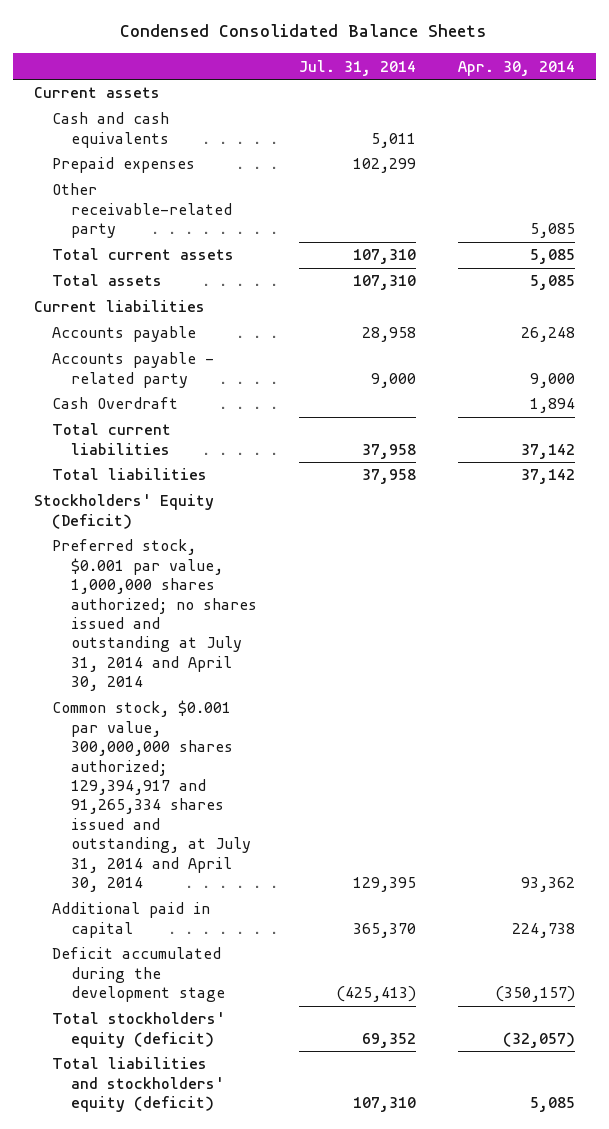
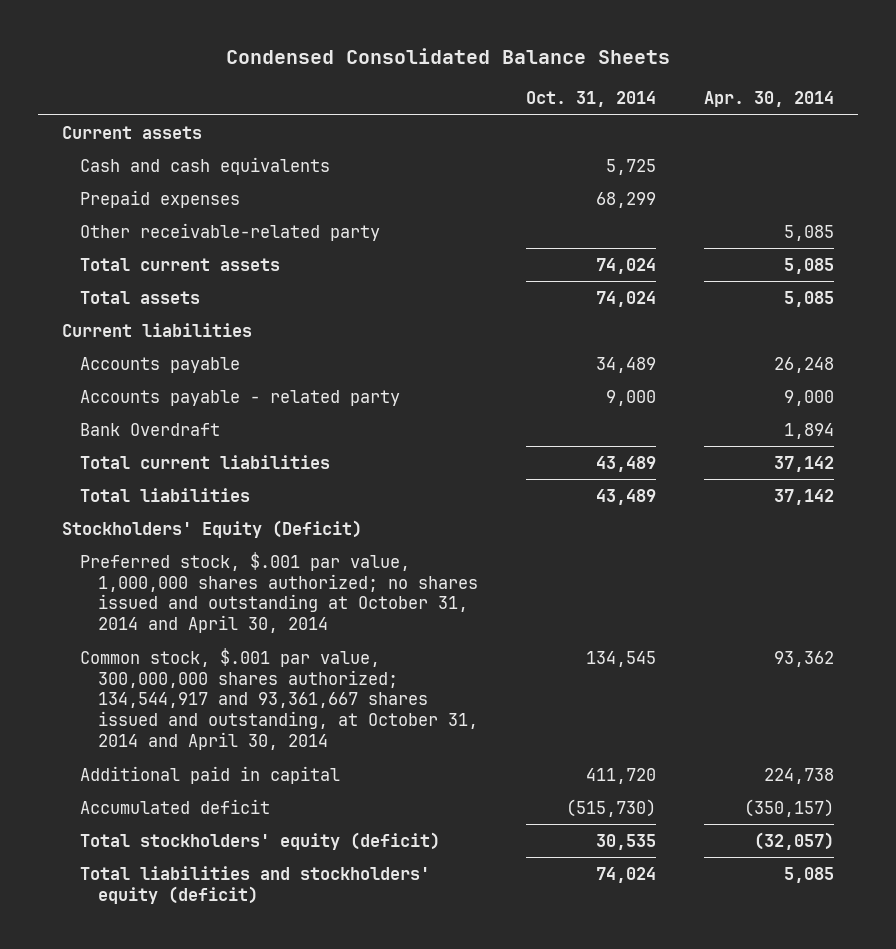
- | Jul. 31, 2014 | Apr. 30, 2014
+ | Oct. 31, 2014 | Apr. 30, 2014
- Cash Overdraft | | 1,894
+ Bank Overdraft | | 1,894
- Preferred stock, $0.001 par value, 1,000,000 shares authorized; no shares issued and outstanding at July 31, 2014 and April 30, 2014
- Common stock, $0.001 par value, 300,000,000 shares authorized; 129,394,917 and 91,265,334 shares issued and outstanding, at July 31, 2014 and April 30, 2014 | 129,395 | 93,362
+ Preferred stock, $.001 par value, 1,000,000 shares authorized; no shares issued and outstanding at October 31, 2014 and April 30, 2014
+ Common stock, $.001 par value, 300,000,000 shares authorized; 134,544,917 and 93,361,667 shares issued and outstanding, at October 31, 2014 and April 30, 2014 | 134,545 | 93,362
- Deficit accumulated during the development stage | (425,413) | (350,157)
+ Accumulated deficit | (515,730) | (350,157)

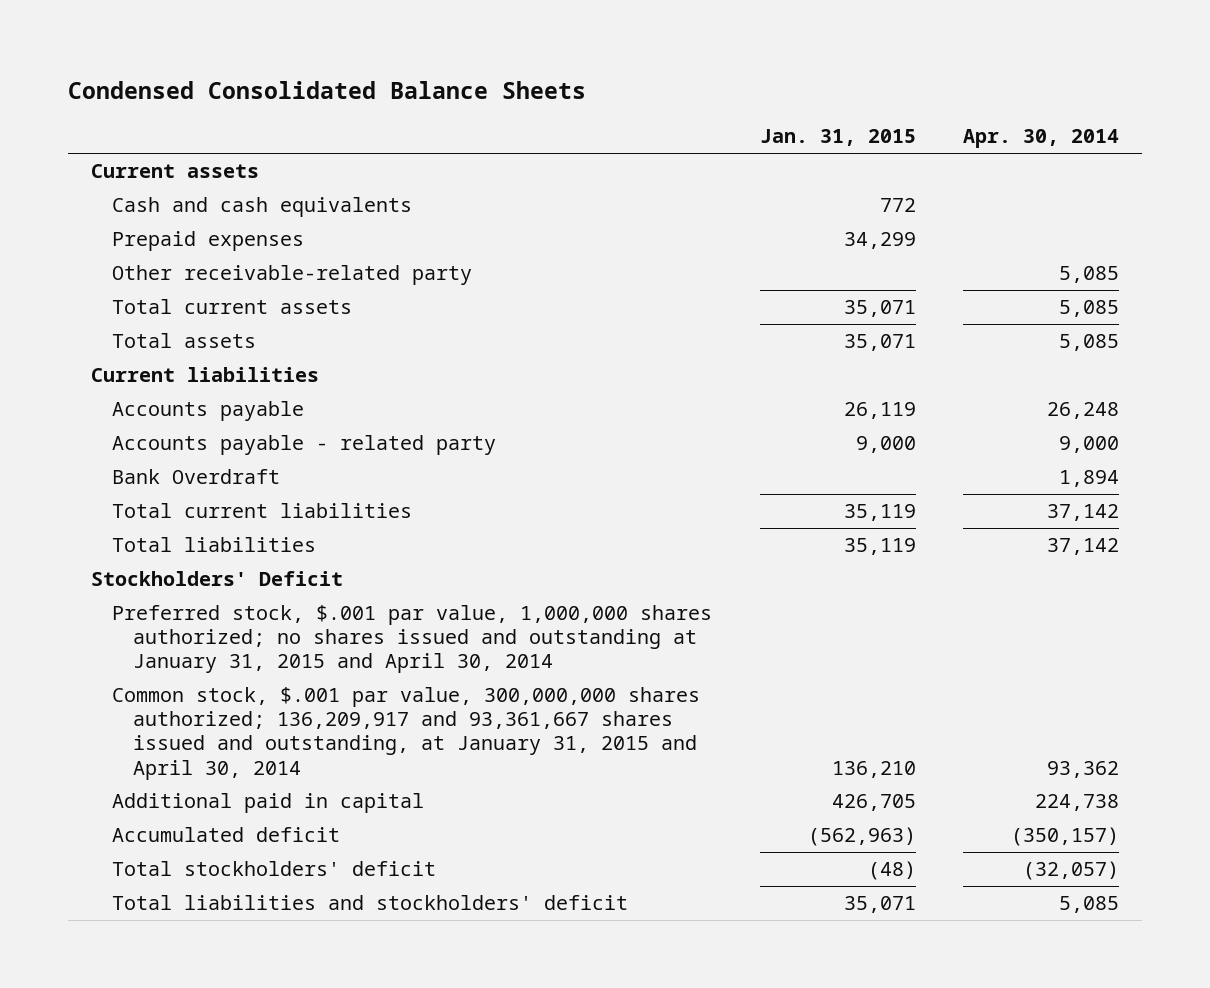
- | Oct. 31, 2014 | Apr. 30, 2014
+ | Jan. 31, 2015 | Apr. 30, 2014
- Stockholders' Equity (Deficit)
- Preferred stock, $.001 par value, 1,000,000 shares authorized; no shares issued and outstanding at October 31, 2014 and April 30, 2014
- Common stock, $.001 par value, 300,000,000 shares authorized; 134,544,917 and 93,361,667 shares issued and outstanding, at October 31, 2014 and April 30, 2014 | 134,545 | 93,362
+ Stockholders' Deficit
+ Preferred stock, $.001 par value, 1,000,000 shares authorized; no shares issued and outstanding at January 31, 2015 and April 30, 2014
+ Common stock, $.001 par value, 300,000,000 shares authorized; 136,209,917 and 93,361,667 shares issued and outstanding, at January 31, 2015 and April 30, 2014 | 136,210 | 93,362
- Total stockholders' equity (deficit) | 30,535 | (32,057)
- Total liabilities and stockholders' equity (deficit) | 74,024 | 5,085
+ Total stockholders' deficit | (48) | (32,057)
+ Total liabilities and stockholders' deficit | 35,071 | 5,085

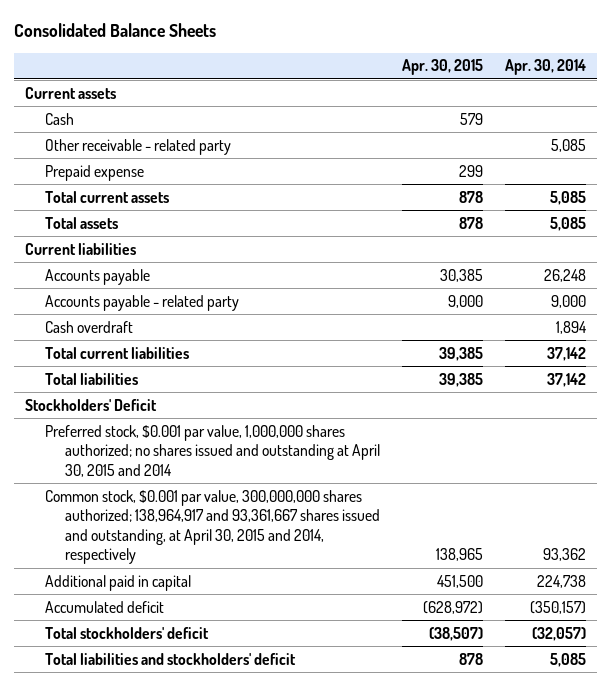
- Condensed Consolidated Balance Sheets
+ Consolidated Balance Sheets
- | Jan. 31, 2015 | Apr. 30, 2014
+ | Apr. 30, 2015 | Apr. 30, 2014
- Cash and cash equivalents | 772 |
- Prepaid expenses | 34,299 |
- Other receivable-related party | | 5,085
+ Cash | 579 |
+ Other receivable - related party | | 5,085
+ Prepaid expense | 299 |
- Bank Overdraft | | 1,894
+ Cash overdraft | | 1,894
- Preferred stock, $.001 par value, 1,000,000 shares authorized; no shares issued and outstanding at January 31, 2015 and April 30, 2014
- Common stock, $.001 par value, 300,000,000 shares authorized; 136,209,917 and 93,361,667 shares issued and outstanding, at January 31, 2015 and April 30, 2014 | 136,210 | 93,362
+ Preferred stock, $0.001 par value, 1,000,000 shares authorized; no shares issued and outstanding at April 30, 2015 and 2014
+ Common stock, $0.001 par value, 300,000,000 shares authorized; 138,964,917 and 93,361,667 shares issued and outstanding, at April 30, 2015 and 2014, respectively | 138,965 | 93,362

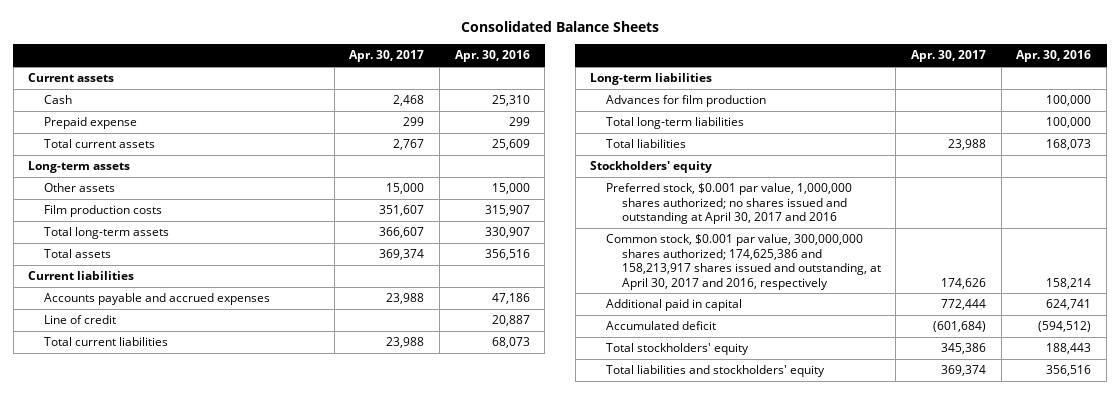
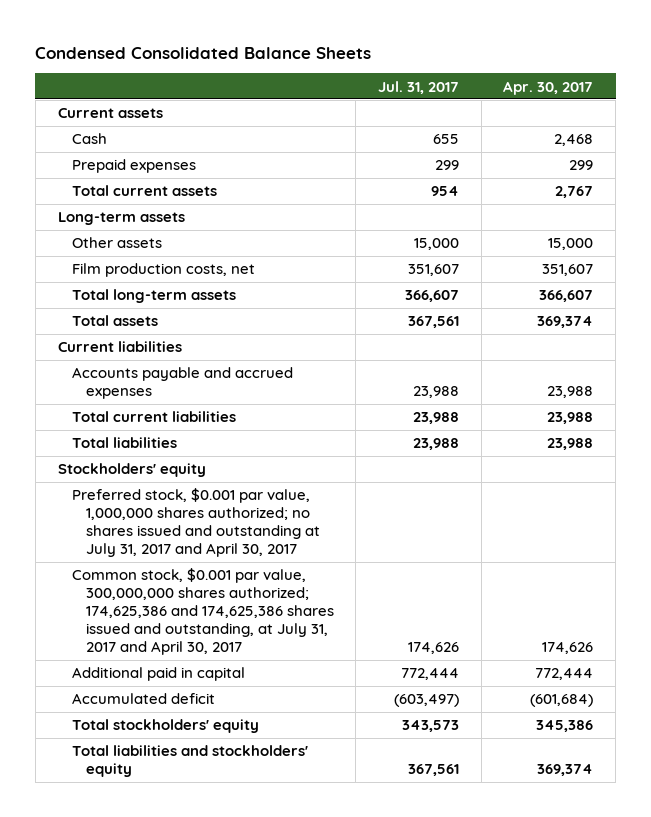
- Consolidated Balance Sheets
+ Condensed Consolidated Balance Sheets
- | Apr. 30, 2017 | Apr. 30, 2016
+ | Jul. 31, 2017 | Apr. 30, 2017
- Prepaid expense | 299 | 299
+ Prepaid expenses | 299 | 299
- Film production costs | 351,607 | 315,907
+ Film production costs, net | 351,607 | 351,607
- Line of credit | | 20,887
- Long-term liabilities
- Advances for film production | | 100,000
- Total long-term liabilities | | 100,000
- Preferred stock, $0.001 par value, 1,000,000 shares authorized; no shares issued and outstanding at April 30, 2017 and 2016
- Common stock, $0.001 par value, 300,000,000 shares authorized; 174,625,386 and 158,213,917 shares issued and outstanding, at April 30, 2017 and 2016, respectively | 174,626 | 158,214
+ Preferred stock, $0.001 par value, 1,000,000 shares authorized; no shares issued and outstanding at July 31, 2017 and April 30, 2017
+ Common stock, $0.001 par value, 300,000,000 shares authorized; 174,625,386 and 174,625,386 shares issued and outstanding, at July 31, 2017 and April 30, 2017 | 174,626 | 174,626

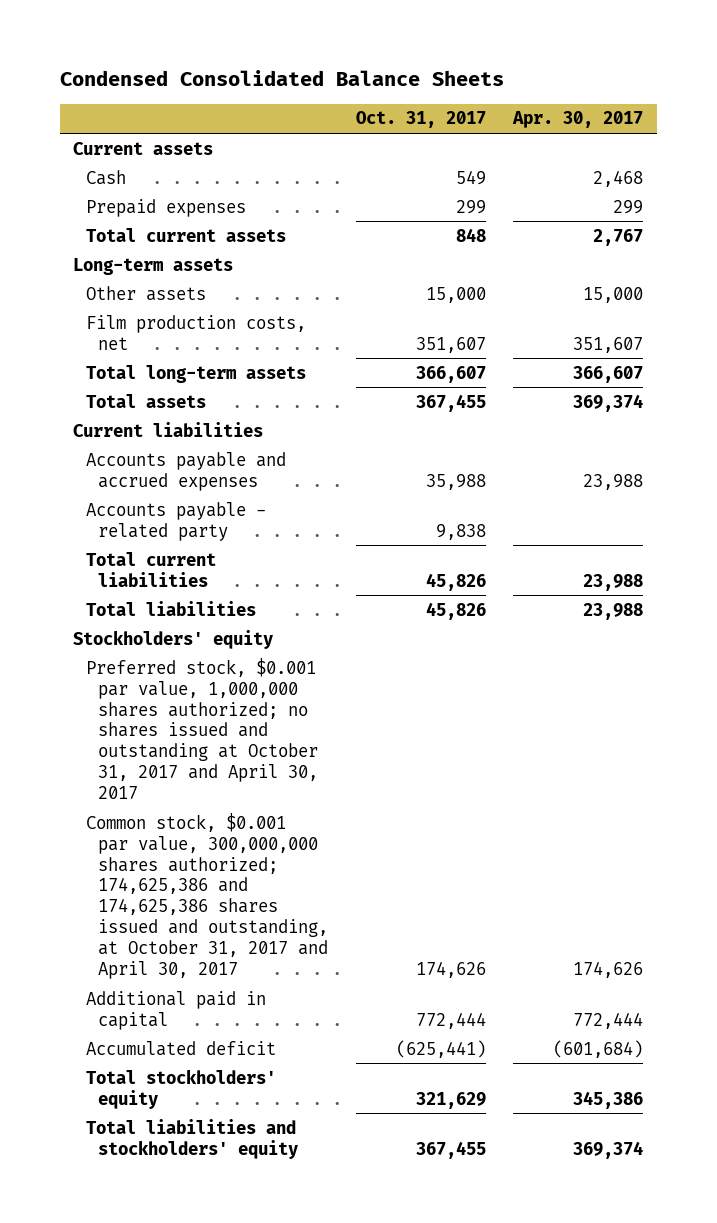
- | Jul. 31, 2017 | Apr. 30, 2017
+ | Oct. 31, 2017 | Apr. 30, 2017
+ Accounts payable - related party | 9,838 |
- Preferred stock, $0.001 par value, 1,000,000 shares authorized; no shares issued and outstanding at July 31, 2017 and April 30, 2017
- Common stock, $0.001 par value, 300,000,000 shares authorized; 174,625,386 and 174,625,386 shares issued and outstanding, at July 31, 2017 and April 30, 2017 | 174,626 | 174,626
+ Preferred stock, $0.001 par value, 1,000,000 shares authorized; no shares issued and outstanding at October 31, 2017 and April 30, 2017
+ Common stock, $0.001 par value, 300,000,000 shares authorized; 174,625,386 and 174,625,386 shares issued and outstanding, at October 31, 2017 and April 30, 2017 | 174,626 | 174,626

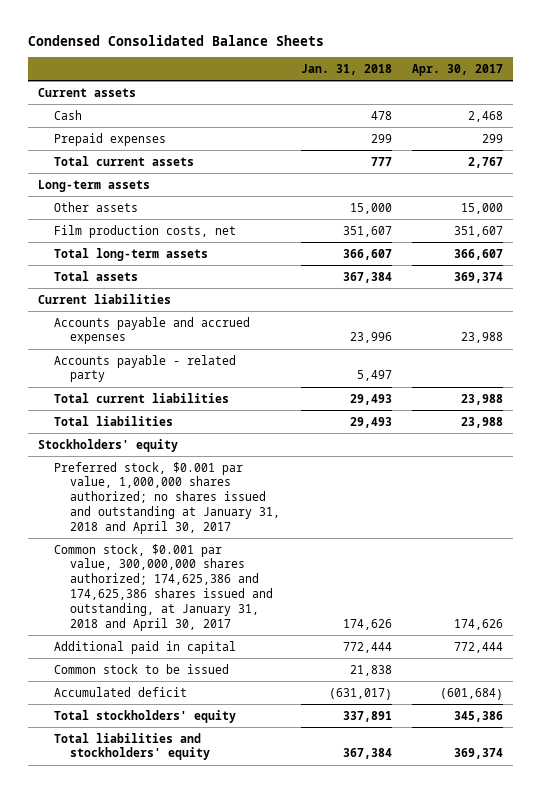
- | Oct. 31, 2017 | Apr. 30, 2017
+ | Jan. 31, 2018 | Apr. 30, 2017
- Preferred stock, $0.001 par value, 1,000,000 shares authorized; no shares issued and outstanding at October 31, 2017 and April 30, 2017
- Common stock, $0.001 par value, 300,000,000 shares authorized; 174,625,386 and 174,625,386 shares issued and outstanding, at October 31, 2017 and April 30, 2017 | 174,626 | 174,626
+ Preferred stock, $0.001 par value, 1,000,000 shares authorized; no shares issued and outstanding at January 31, 2018 and April 30, 2017
+ Common stock, $0.001 par value, 300,000,000 shares authorized; 174,625,386 and 174,625,386 shares issued and outstanding, at January 31, 2018 and April 30, 2017 | 174,626 | 174,626
+ Common stock to be issued | 21,838 |

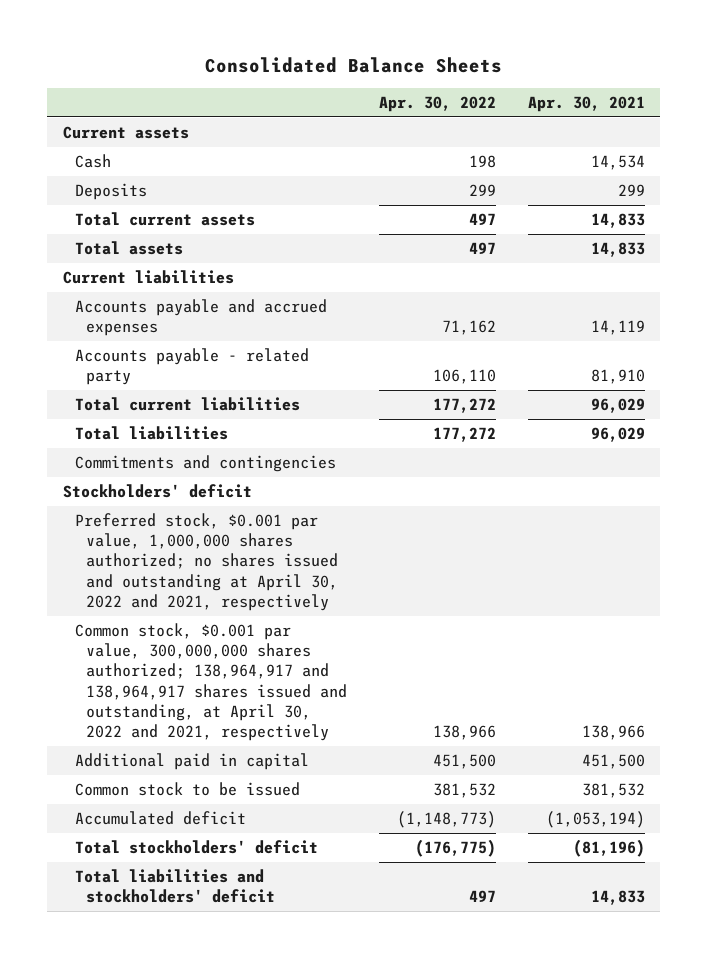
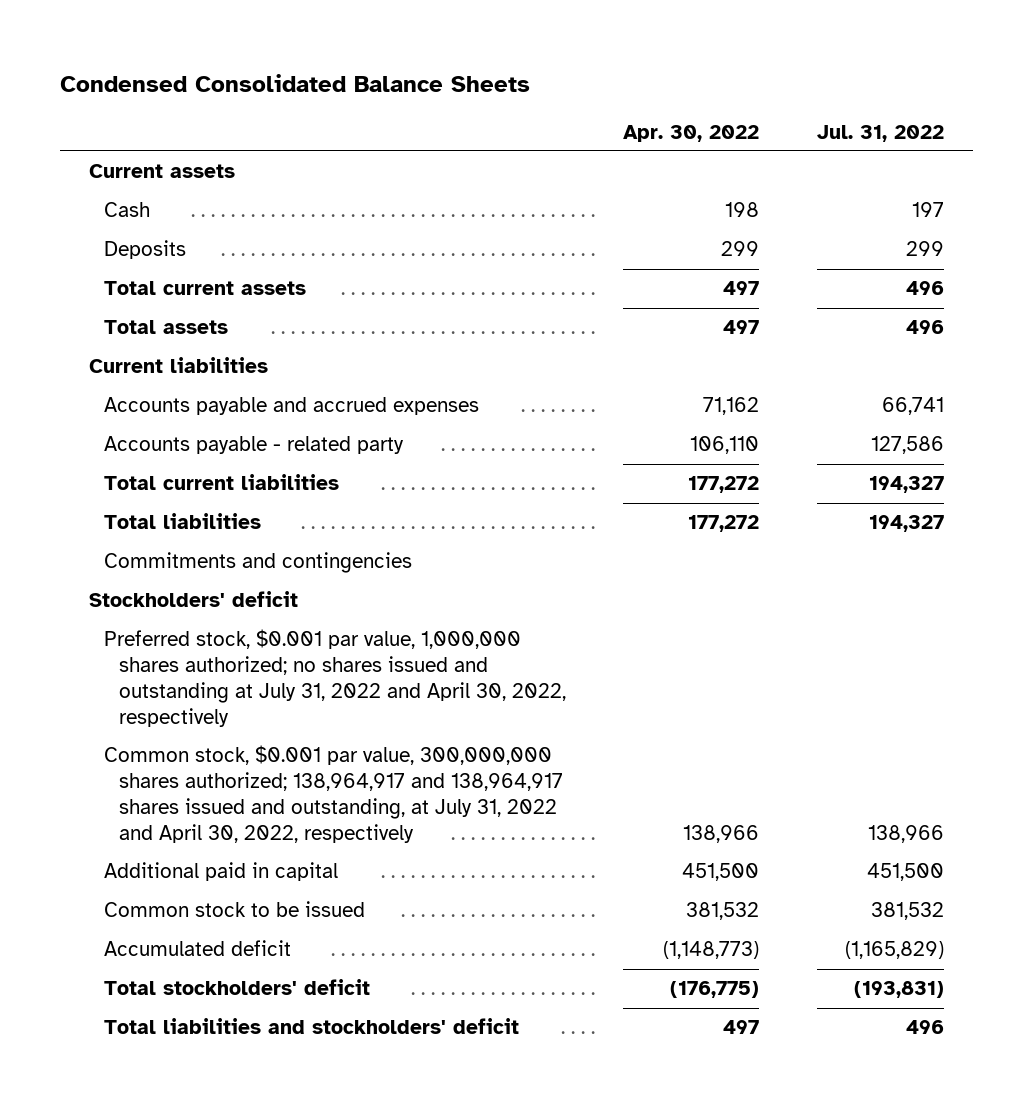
- Consolidated Balance Sheets
+ Condensed Consolidated Balance Sheets
- | Apr. 30, 2022 | Apr. 30, 2021
+ | Apr. 30, 2022 | Jul. 31, 2022
- Preferred stock, $0.001 par value, 1,000,000 shares authorized; no shares issued and outstanding at April 30, 2022 and 2021, respectively
- Common stock, $0.001 par value, 300,000,000 shares authorized; 138,964,917 and 138,964,917 shares issued and outstanding, at April 30, 2022 and 2021, respectively | 138,966 | 138,966
+ Preferred stock, $0.001 par value, 1,000,000 shares authorized; no shares issued and outstanding at July 31, 2022 and April 30, 2022, respectively
+ Common stock, $0.001 par value, 300,000,000 shares authorized; 138,964,917 and 138,964,917 shares issued and outstanding, at July 31, 2022 and April 30, 2022, respectively | 138,966 | 138,966

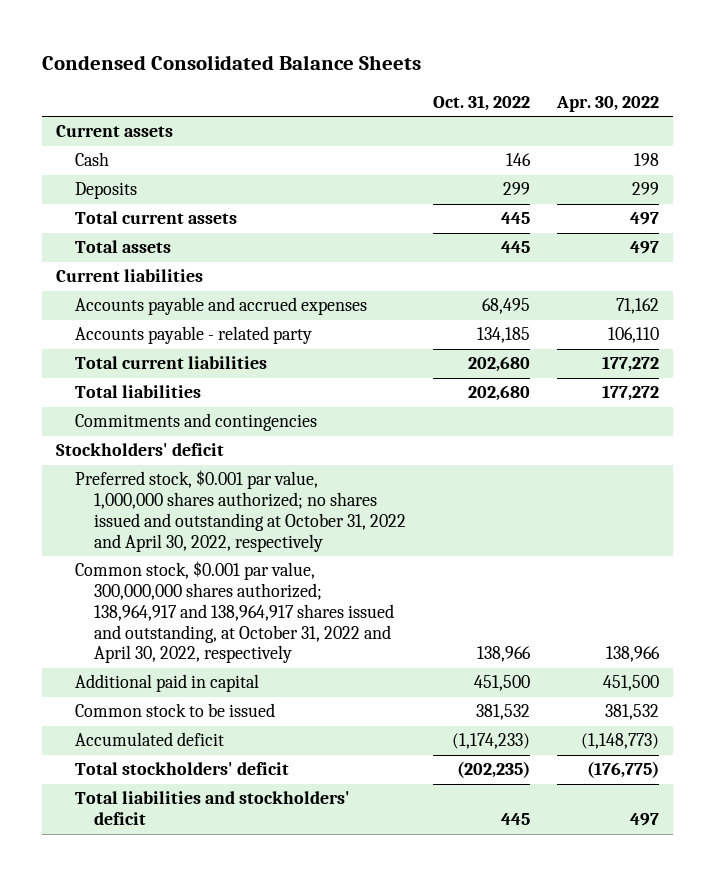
- | Apr. 30, 2022 | Jul. 31, 2022
+ | Oct. 31, 2022 | Apr. 30, 2022
- Preferred stock, $0.001 par value, 1,000,000 shares authorized; no shares issued and outstanding at July 31, 2022 and April 30, 2022, respectively
- Common stock, $0.001 par value, 300,000,000 shares authorized; 138,964,917 and 138,964,917 shares issued and outstanding, at July 31, 2022 and April 30, 2022, respectively | 138,966 | 138,966
+ Preferred stock, $0.001 par value, 1,000,000 shares authorized; no shares issued and outstanding at October 31, 2022 and April 30, 2022, respectively
+ Common stock, $0.001 par value, 300,000,000 shares authorized; 138,964,917 and 138,964,917 shares issued and outstanding, at October 31, 2022 and April 30, 2022, respectively | 138,966 | 138,966

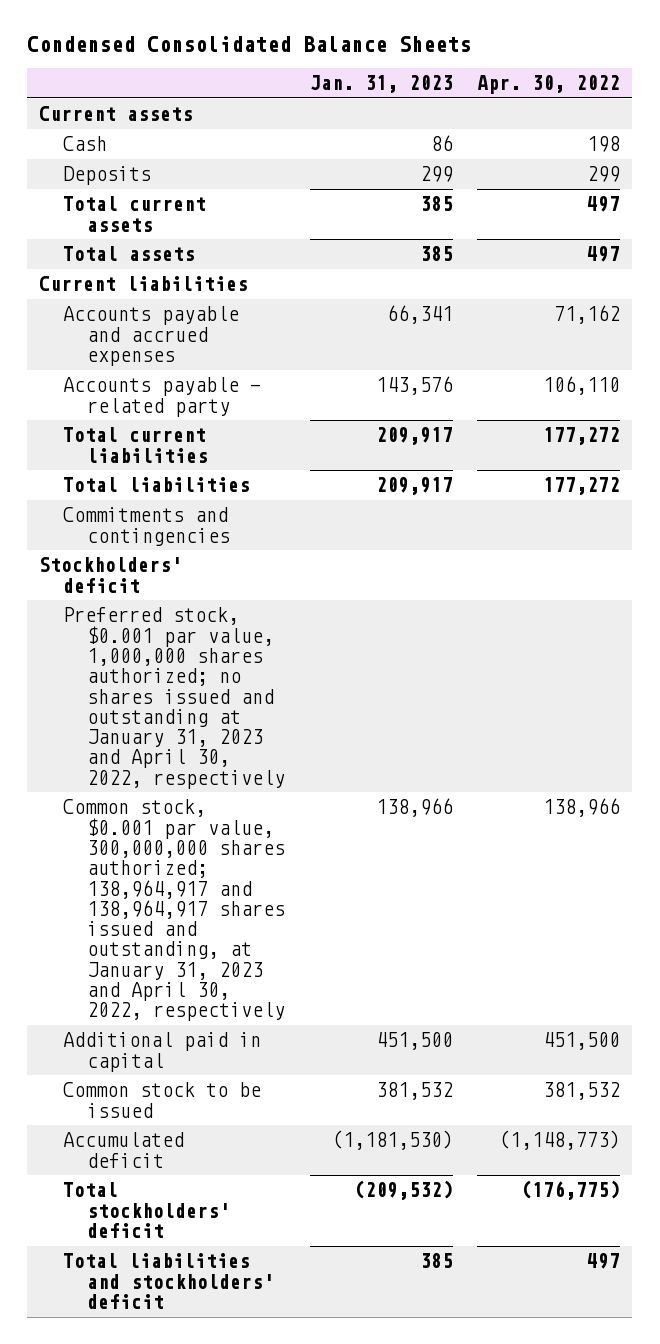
- | Oct. 31, 2022 | Apr. 30, 2022
+ | Jan. 31, 2023 | Apr. 30, 2022
- Preferred stock, $0.001 par value, 1,000,000 shares authorized; no shares issued and outstanding at October 31, 2022 and April 30, 2022, respectively
- Common stock, $0.001 par value, 300,000,000 shares authorized; 138,964,917 and 138,964,917 shares issued and outstanding, at October 31, 2022 and April 30, 2022, respectively | 138,966 | 138,966
+ Preferred stock, $0.001 par value, 1,000,000 shares authorized; no shares issued and outstanding at January 31, 2023 and April 30, 2022, respectively
+ Common stock, $0.001 par value, 300,000,000 shares authorized; 138,964,917 and 138,964,917 shares issued and outstanding, at January 31, 2023 and April 30, 2022, respectively | 138,966 | 138,966

